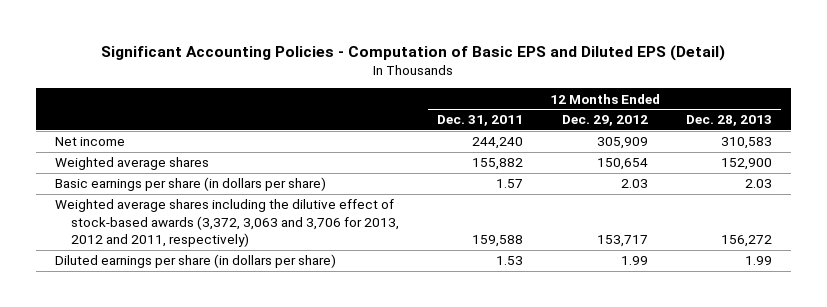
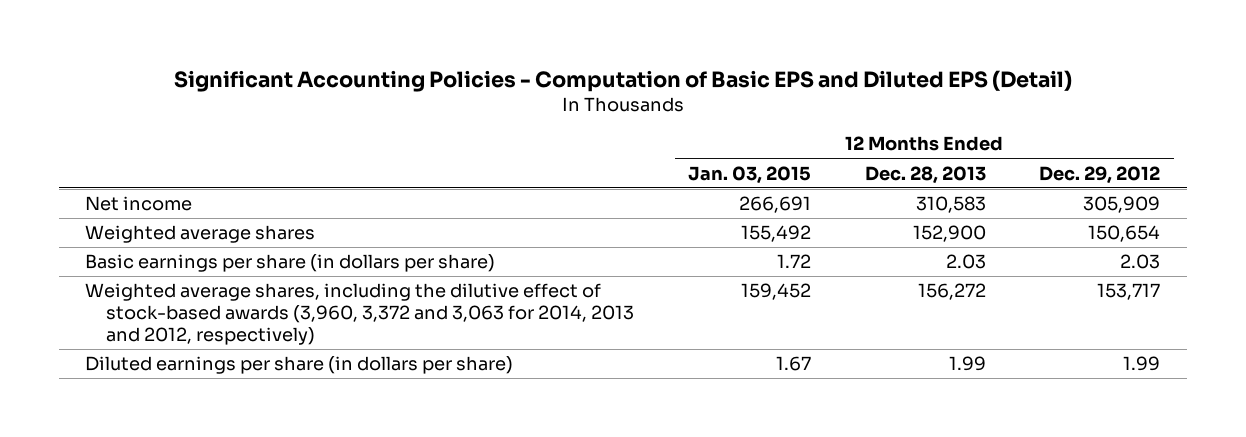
- | 12 Months Ended Dec. 31, 2011 | 12 Months Ended Dec. 29, 2012 | 12 Months Ended Dec. 28, 2013
+ | 12 Months Ended Jan. 03, 2015 | 12 Months Ended Dec. 28, 2013 | 12 Months Ended Dec. 29, 2012
- Weighted average shares including the dilutive effect of stock-based awards (3,372, 3,063 and 3,706 for 2013, 2012 and 2011, respectively) | 159,588 | 153,717 | 156,272
+ Weighted average shares, including the dilutive effect of stock-based awards (3,960, 3,372 and 3,063 for 2014, 2013 and 2012, respectively) | 159,452 | 156,272 | 153,717

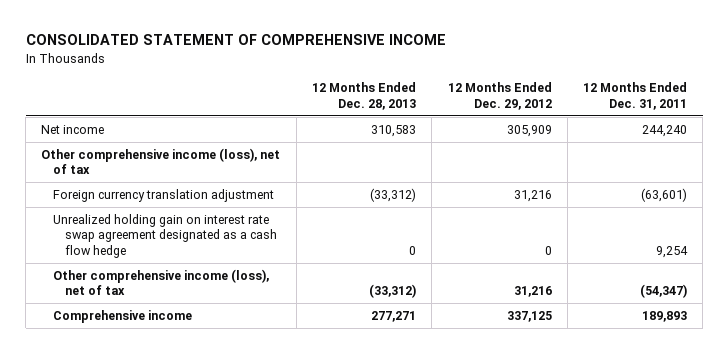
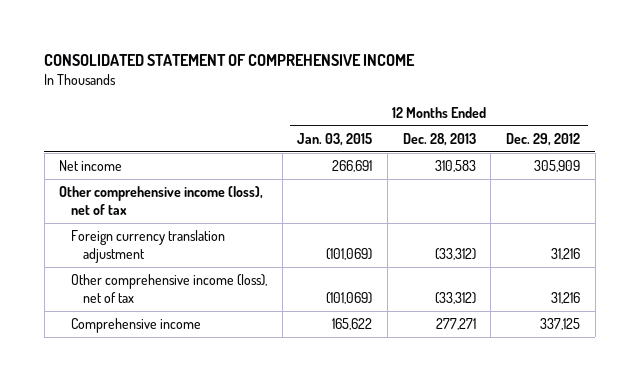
- | 12 Months Ended Dec. 28, 2013 | 12 Months Ended Dec. 29, 2012 | 12 Months Ended Dec. 31, 2011
+ | 12 Months Ended Jan. 03, 2015 | 12 Months Ended Dec. 28, 2013 | 12 Months Ended Dec. 29, 2012
- Unrealized holding gain on interest rate swap agreement designated as a cash flow hedge | 0 | 0 | 9,254

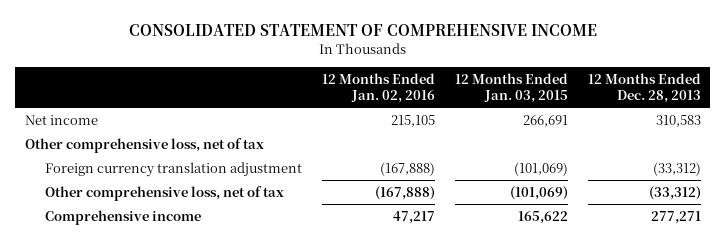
- | 12 Months Ended Jan. 03, 2015 | 12 Months Ended Dec. 28, 2013 | 12 Months Ended Dec. 29, 2012
+ | 12 Months Ended Jan. 02, 2016 | 12 Months Ended Jan. 03, 2015 | 12 Months Ended Dec. 28, 2013
- Other comprehensive income (loss), net of tax
+ Other comprehensive loss, net of tax
- Other comprehensive income (loss), net of tax | (101,069) | (33,312) | 31,216
+ Other comprehensive loss, net of tax | (167,888) | (101,069) | (33,312)

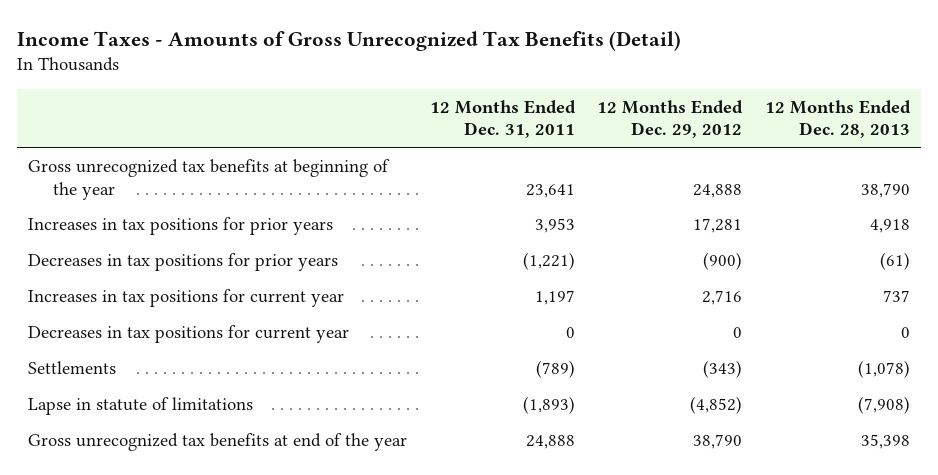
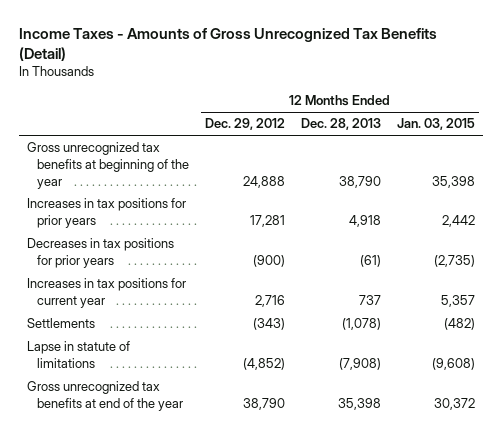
- | 12 Months Ended Dec. 31, 2011 | 12 Months Ended Dec. 29, 2012 | 12 Months Ended Dec. 28, 2013
+ | 12 Months Ended Dec. 29, 2012 | 12 Months Ended Dec. 28, 2013 | 12 Months Ended Jan. 03, 2015
- Decreases in tax positions for current year | 0 | 0 | 0

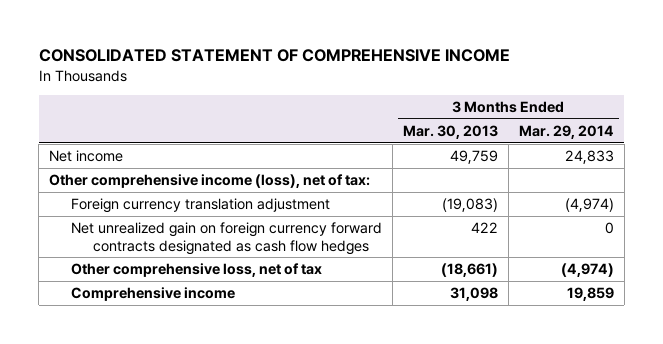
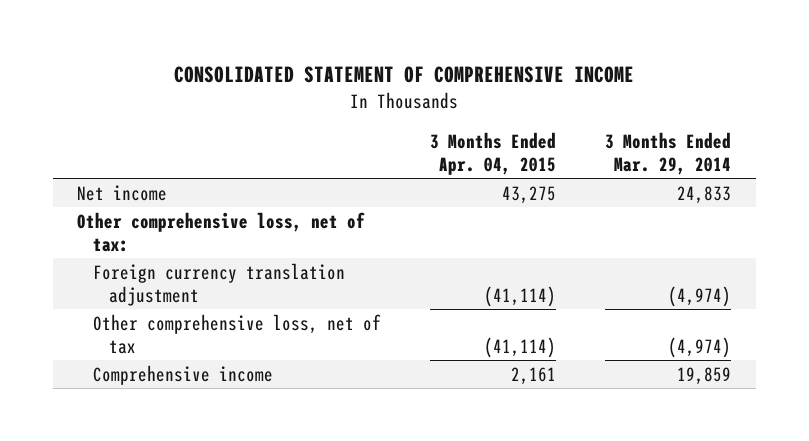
- | 3 Months Ended Mar. 30, 2013 | 3 Months Ended Mar. 29, 2014
+ | 3 Months Ended Apr. 04, 2015 | 3 Months Ended Mar. 29, 2014
- Other comprehensive income (loss), net of tax:
+ Other comprehensive loss, net of tax:
- Net unrealized gain on foreign currency forward contracts designated as cash flow hedges | 422 | 0

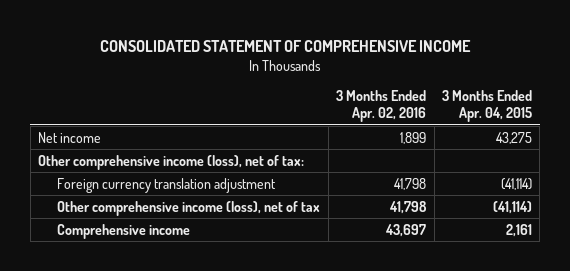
- | 3 Months Ended Apr. 04, 2015 | 3 Months Ended Mar. 29, 2014
+ | 3 Months Ended Apr. 02, 2016 | 3 Months Ended Apr. 04, 2015
- Other comprehensive loss, net of tax:
+ Other comprehensive income (loss), net of tax:
- Other comprehensive loss, net of tax | (41,114) | (4,974)
+ Other comprehensive income (loss), net of tax | 41,798 | (41,114)

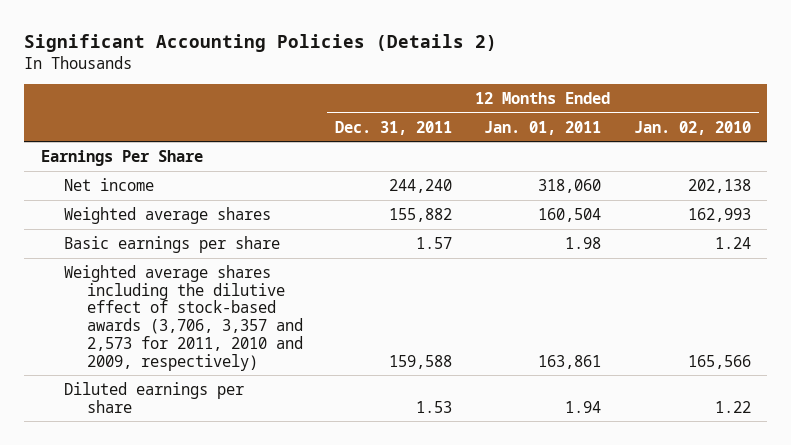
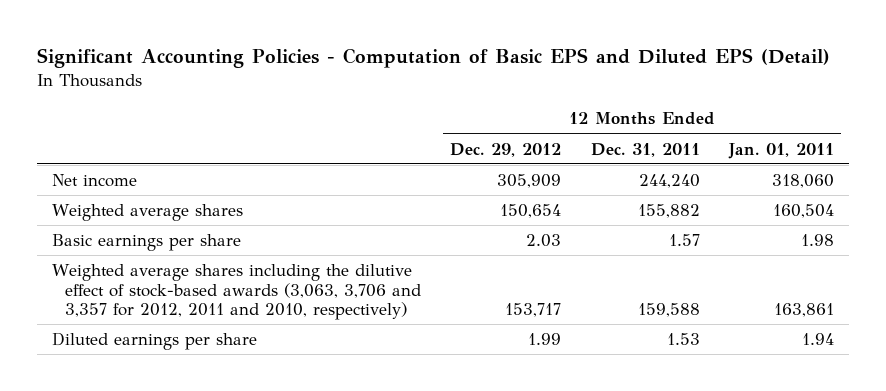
- Significant Accounting Policies (Details 2)
+ Significant Accounting Policies - Computation of Basic EPS and Diluted EPS (Detail)
- | 12 Months Ended Dec. 31, 2011 | 12 Months Ended Jan. 01, 2011 | 12 Months Ended Jan. 02, 2010
+ | 12 Months Ended Dec. 29, 2012 | 12 Months Ended Dec. 31, 2011 | 12 Months Ended Jan. 01, 2011
- Earnings Per Share
- Weighted average shares including the dilutive effect of stock-based awards (3,706, 3,357 and 2,573 for 2011, 2010 and 2009, respectively) | 159,588 | 163,861 | 165,566
+ Weighted average shares including the dilutive effect of stock-based awards (3,063, 3,706 and 3,357 for 2012, 2011 and 2010, respectively) | 153,717 | 159,588 | 163,861

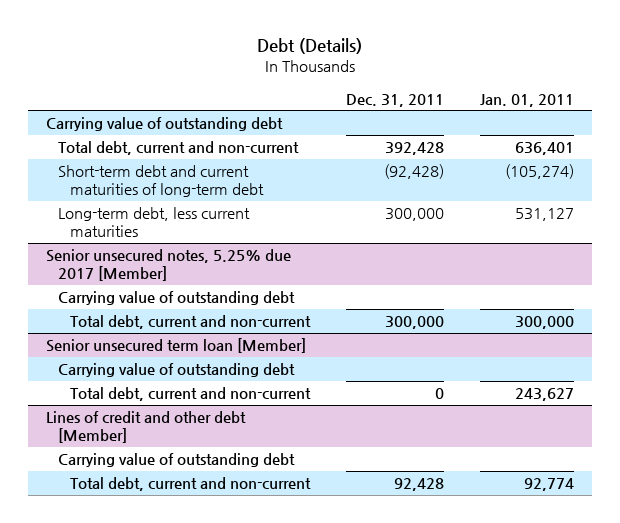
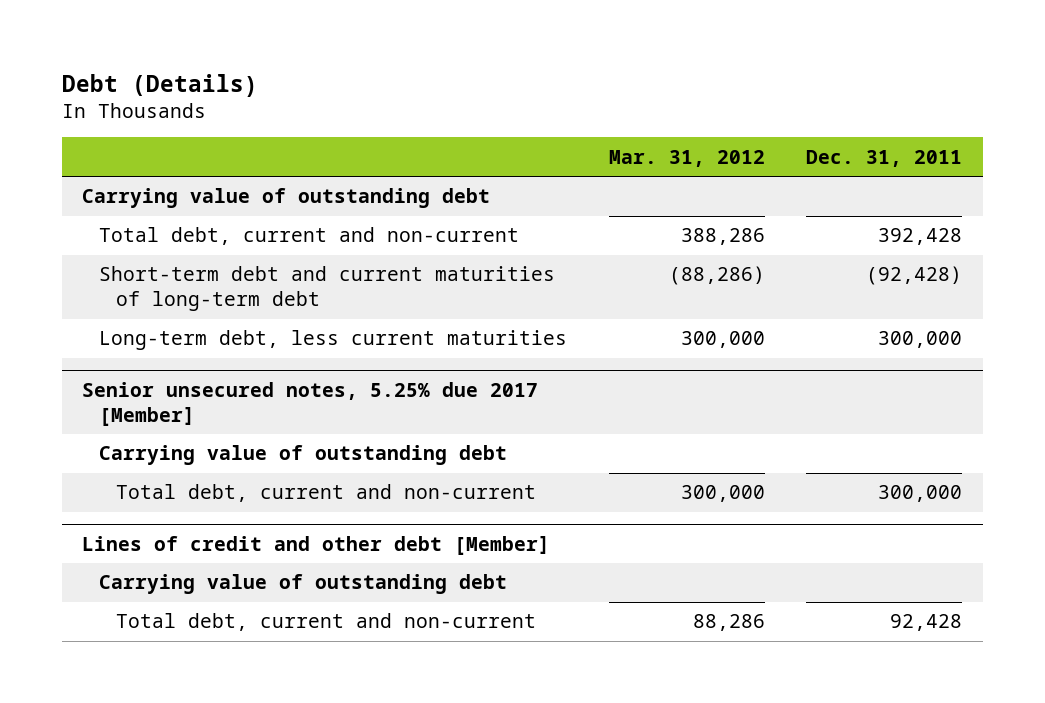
- | Dec. 31, 2011 | Jan. 01, 2011
+ | Mar. 31, 2012 | Dec. 31, 2011
- Senior unsecured term loan [Member]
- Carrying value of outstanding debt
- Total debt, current and non-current | 0 | 243,627

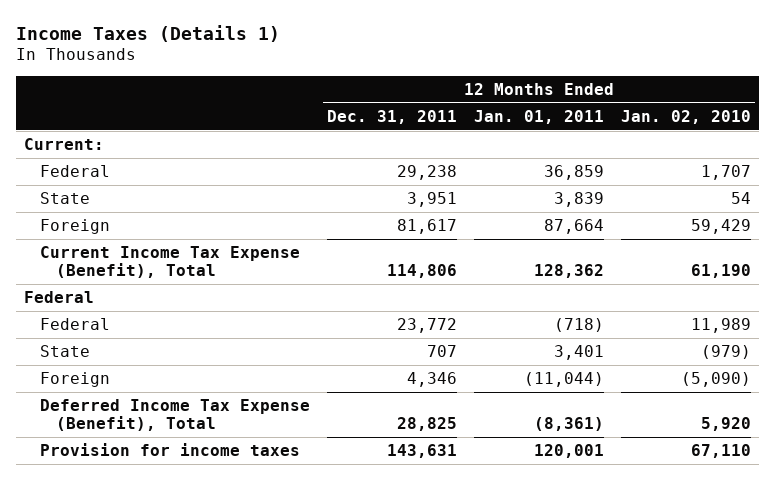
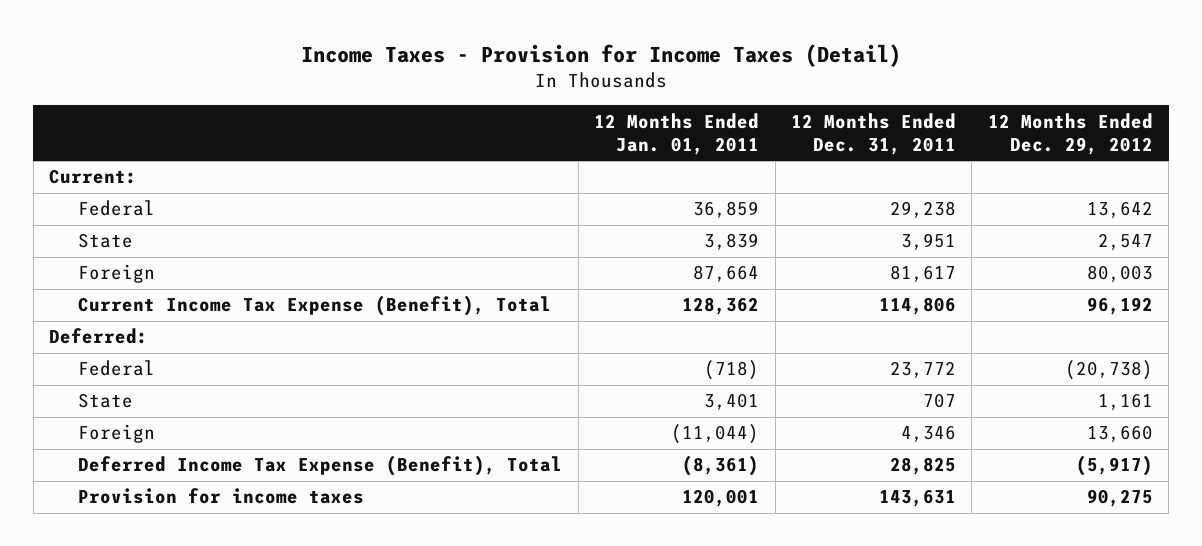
- Income Taxes (Details 1)
+ Income Taxes - Provision for Income Taxes (Detail)
- | 12 Months Ended Dec. 31, 2011 | 12 Months Ended Jan. 01, 2011 | 12 Months Ended Jan. 02, 2010
+ | 12 Months Ended Jan. 01, 2011 | 12 Months Ended Dec. 31, 2011 | 12 Months Ended Dec. 29, 2012
- Federal
+ Deferred:

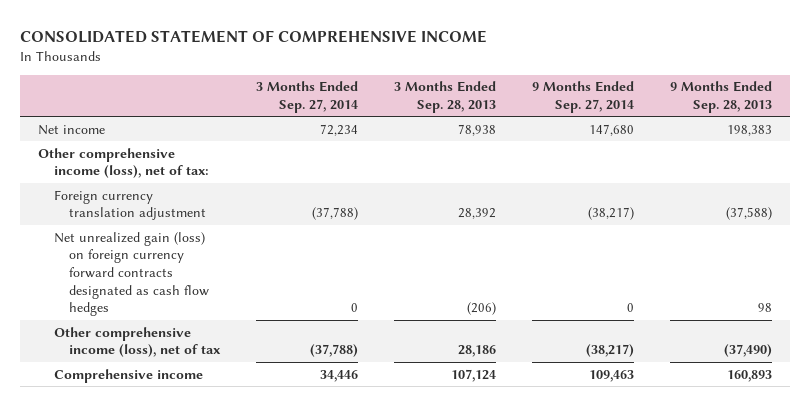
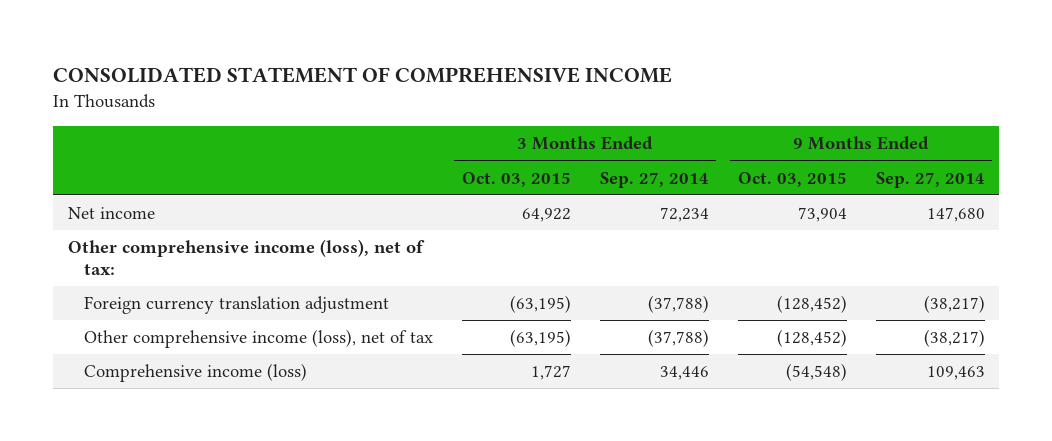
- | 3 Months Ended Sep. 27, 2014 | 3 Months Ended Sep. 28, 2013 | 9 Months Ended Sep. 27, 2014 | 9 Months Ended Sep. 28, 2013
+ | 3 Months Ended Oct. 03, 2015 | 3 Months Ended Sep. 27, 2014 | 9 Months Ended Oct. 03, 2015 | 9 Months Ended Sep. 27, 2014
- Net unrealized gain (loss) on foreign currency forward contracts designated as cash flow hedges | 0 | (206) | 0 | 98
- Comprehensive income | 34,446 | 107,124 | 109,463 | 160,893
+ Comprehensive income (loss) | 1,727 | 34,446 | (54,548) | 109,463

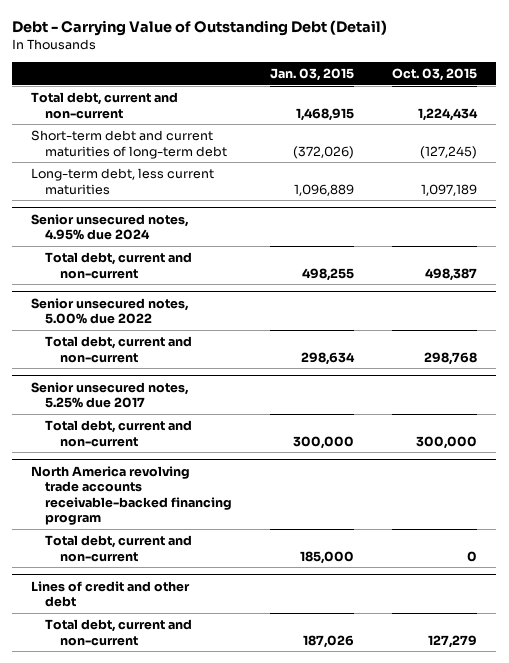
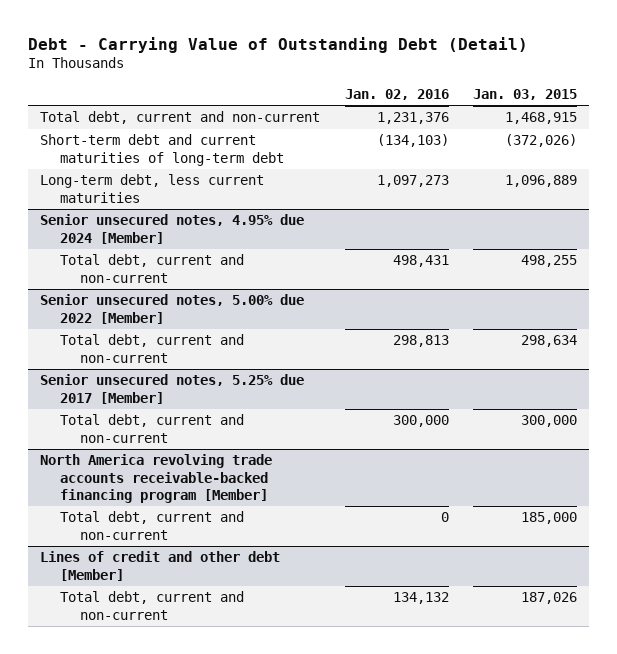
- | Jan. 03, 2015 | Oct. 03, 2015
+ | Jan. 02, 2016 | Jan. 03, 2015
- Senior unsecured notes, 4.95% due 2024
+ Senior unsecured notes, 4.95% due 2024 [Member]
- Senior unsecured notes, 5.00% due 2022
+ Senior unsecured notes, 5.00% due 2022 [Member]
- Senior unsecured notes, 5.25% due 2017
+ Senior unsecured notes, 5.25% due 2017 [Member]
- North America revolving trade accounts receivable-backed financing program
+ North America revolving trade accounts receivable-backed financing program [Member]
- Lines of credit and other debt
+ Lines of credit and other debt [Member]

